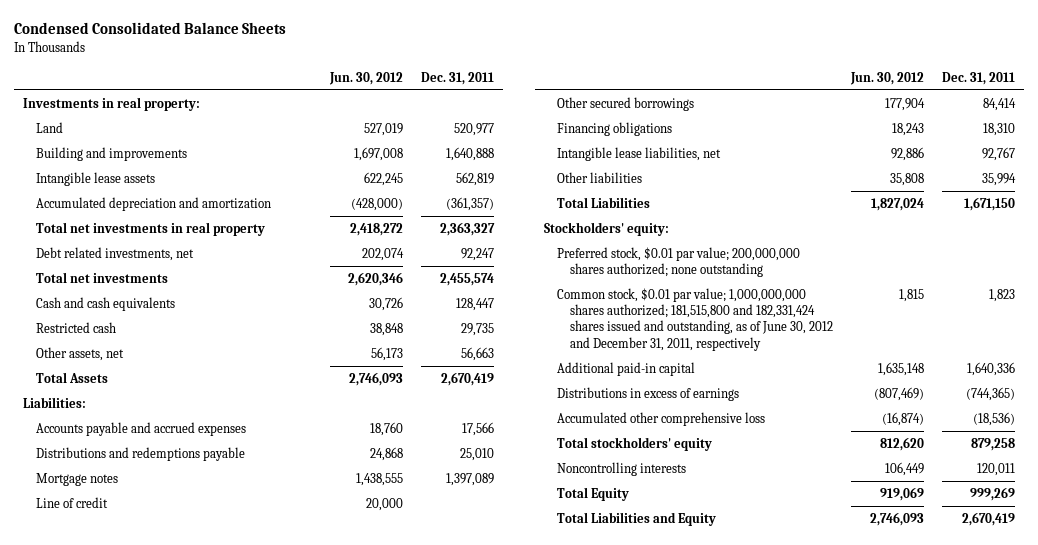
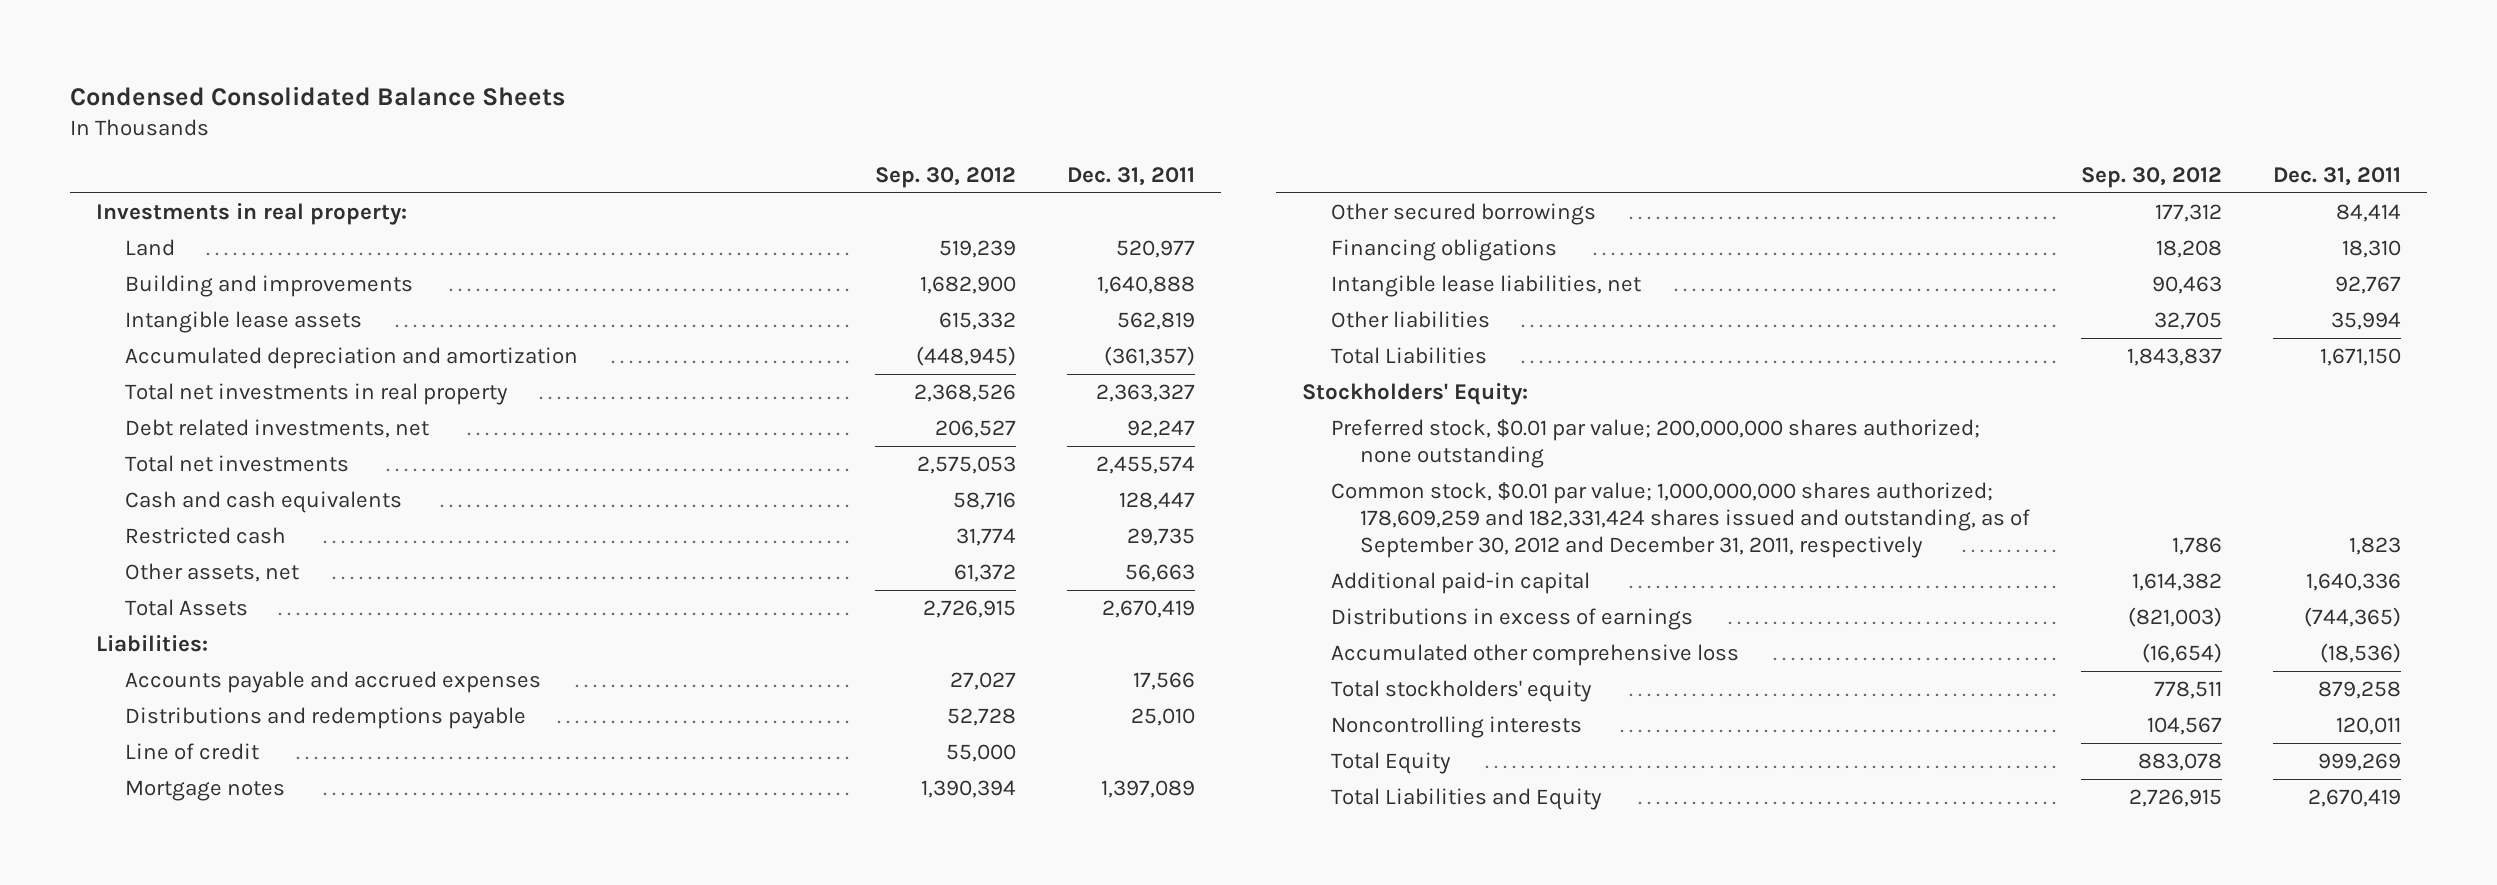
- | Jun. 30, 2012 | Dec. 31, 2011
+ | Sep. 30, 2012 | Dec. 31, 2011
moved down: Mortgage notes | 1,390,394 | 1,397,089
- Stockholders' equity:
+ Stockholders' Equity:
- Common stock, $0.01 par value; 1,000,000,000 shares authorized; 181,515,800 and 182,331,424 shares issued and outstanding, as of June 30, 2012 and December 31, 2011, respectively | 1,815 | 1,823
+ Common stock, $0.01 par value; 1,000,000,000 shares authorized; 178,609,259 and 182,331,424 shares issued and outstanding, as of September 30, 2012 and December 31, 2011, respectively | 1,786 | 1,823

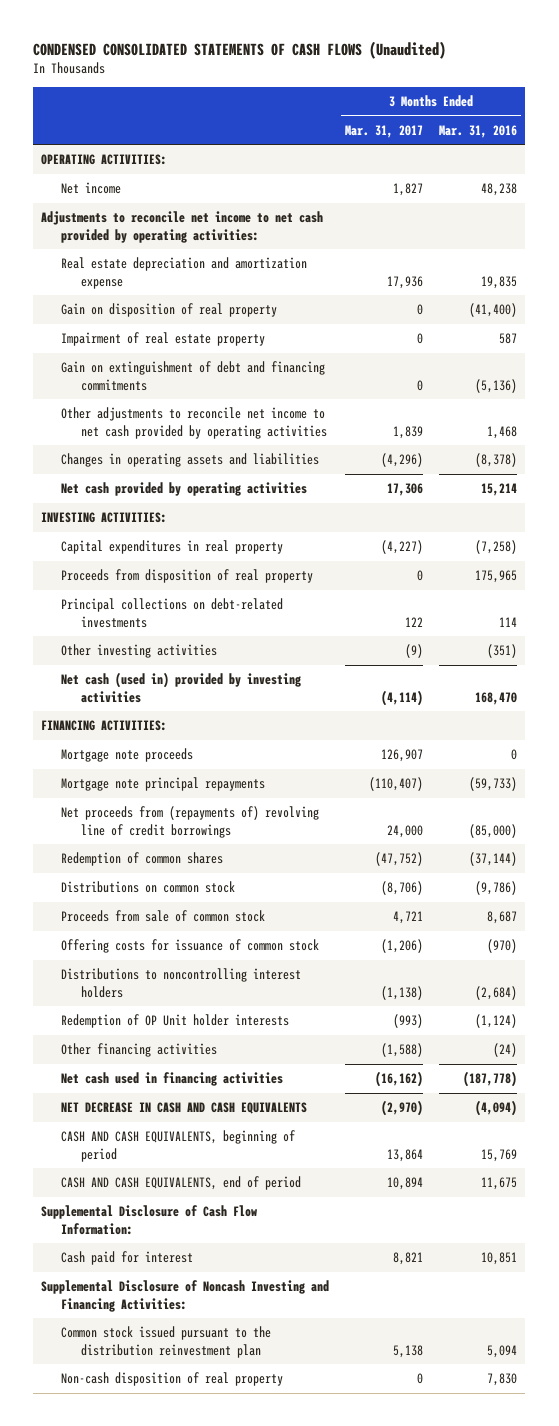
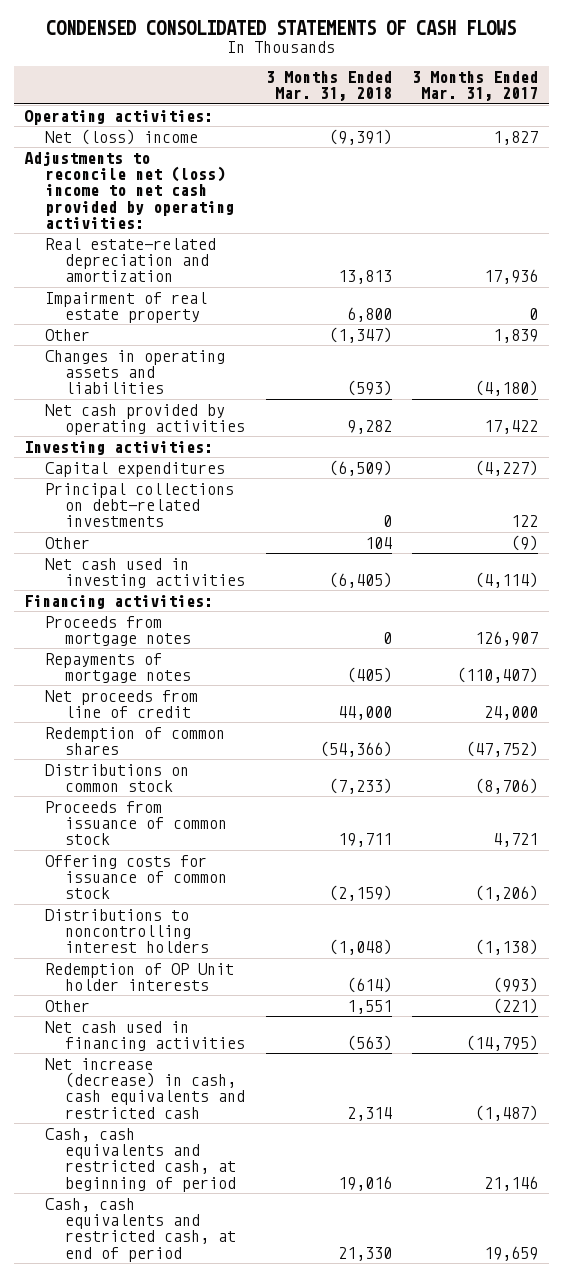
- CONDENSED CONSOLIDATED STATEMENTS OF CASH FLOWS (Unaudited)
+ CONDENSED CONSOLIDATED STATEMENTS OF CASH FLOWS
- | 3 Months Ended Mar. 31, 2017 | 3 Months Ended Mar. 31, 2016
+ | 3 Months Ended Mar. 31, 2018 | 3 Months Ended Mar. 31, 2017
- OPERATING ACTIVITIES:
- Net income | 1,827 | 48,238
- Adjustments to reconcile net income to net cash provided by operating activities:
- Real estate depreciation and amortization expense | 17,936 | 19,835
- Gain on disposition of real property | 0 | (41,400)
+ Operating activities:
+ Net (loss) income | (9,391) | 1,827
+ Adjustments to reconcile net (loss) income to net cash provided by operating activities:
+ Real estate-related depreciation and amortization | 13,813 | 17,936
- Gain on extinguishment of debt and financing commitments | 0 | (5,136)
- Other adjustments to reconcile net income to net cash provided by operating activities | 1,839 | 1,468
- Changes in operating assets and liabilities | (4,296) | (8,378)
- Net cash provided by operating activities | 17,306 | 15,214
- INVESTING ACTIVITIES:
- Capital expenditures in real property | (4,227) | (7,258)
- Proceeds from disposition of real property | 0 | 175,965
+ Other | (1,347) | 1,839
+ Changes in operating assets and liabilities | (593) | (4,180)
+ Net cash provided by operating activities | 9,282 | 17,422
+ Investing activities:
+ Capital expenditures | (6,509) | (4,227)
- Other investing activities | (9) | (351)
- Net cash (used in) provided by investing activities | (4,114) | 168,470
- FINANCING ACTIVITIES:
- Mortgage note proceeds | 126,907 | 0
- Mortgage note principal repayments | (110,407) | (59,733)
- Net proceeds from (repayments of) revolving line of credit borrowings | 24,000 | (85,000)
+ Other | 104 | (9)
+ Net cash used in investing activities | (6,405) | (4,114)
+ Financing activities:
+ Proceeds from mortgage notes | 0 | 126,907
+ Repayments of mortgage notes | (405) | (110,407)
+ Net proceeds from line of credit | 44,000 | 24,000
- Proceeds from sale of common stock | 4,721 | 8,687
+ Proceeds from issuance of common stock | 19,711 | 4,721
- Other financing activities | (1,588) | (24)
- Net cash used in financing activities | (16,162) | (187,778)
- NET DECREASE IN CASH AND CASH EQUIVALENTS | (2,970) | (4,094)
- CASH AND CASH EQUIVALENTS, beginning of period | 13,864 | 15,769
- CASH AND CASH EQUIVALENTS, end of period | 10,894 | 11,675
- Supplemental Disclosure of Cash Flow Information:
- Cash paid for interest | 8,821 | 10,851
- Supplemental Disclosure of Noncash Investing and Financing Activities:
- Common stock issued pursuant to the distribution reinvestment plan | 5,138 | 5,094
- Non-cash disposition of real property | 0 | 7,830
+ Other | 1,551 | (221)
+ Net cash used in financing activities | (563) | (14,795)
+ Net increase (decrease) in cash, cash equivalents and restricted cash | 2,314 | (1,487)
+ Cash, cash equivalents and restricted cash, at beginning of period | 19,016 | 21,146
+ Cash, cash equivalents and restricted cash, at end of period | 21,330 | 19,659

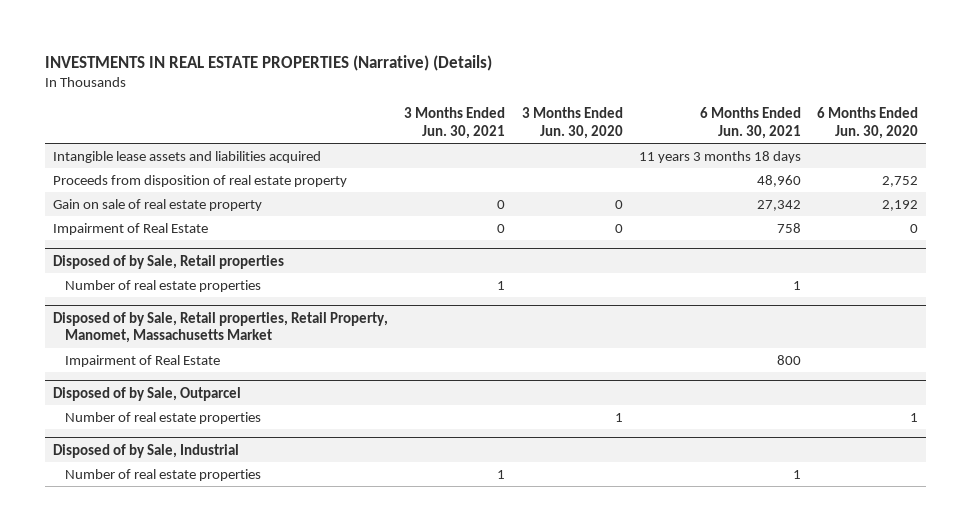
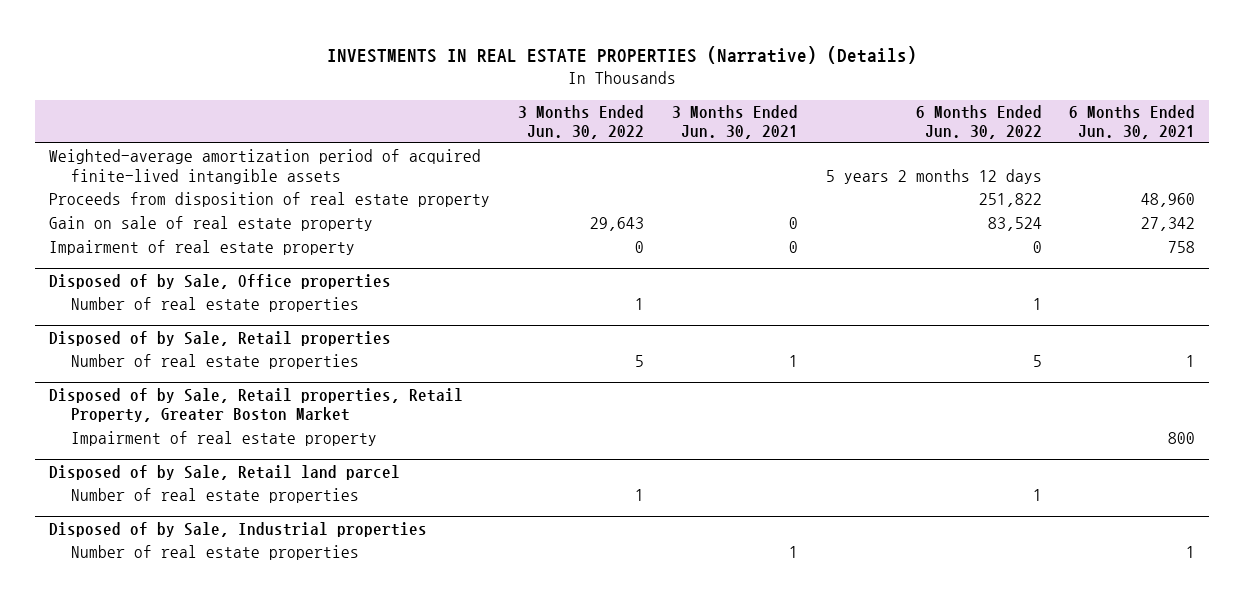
- | 3 Months Ended Jun. 30, 2021 | 3 Months Ended Jun. 30, 2020 | 6 Months Ended Jun. 30, 2021 | 6 Months Ended Jun. 30, 2020
+ | 3 Months Ended Jun. 30, 2022 | 3 Months Ended Jun. 30, 2021 | 6 Months Ended Jun. 30, 2022 | 6 Months Ended Jun. 30, 2021
- Intangible lease assets and liabilities acquired | | | 11 years 3 months 18 days |
+ Weighted-average amortization period of acquired finite-lived intangible assets | | | 5 years 2 months 12 days |
- Impairment of Real Estate | 0 | 0 | 758 | 0
+ Impairment of real estate property | 0 | 0 | 0 | 758
+ Disposed of by Sale, Office properties
+ Number of real estate properties | 1 | | 1 |
- Disposed of by Sale, Retail properties, Retail Property, Manomet, Massachusetts Market
- Impairment of Real Estate | | | 800 |
- Disposed of by Sale, Outparcel
+ Disposed of by Sale, Retail properties, Retail Property, Greater Boston Market
+ Impairment of real estate property | | | | 800
+ Disposed of by Sale, Retail land parcel
- Disposed of by Sale, Industrial
+ Disposed of by Sale, Industrial properties

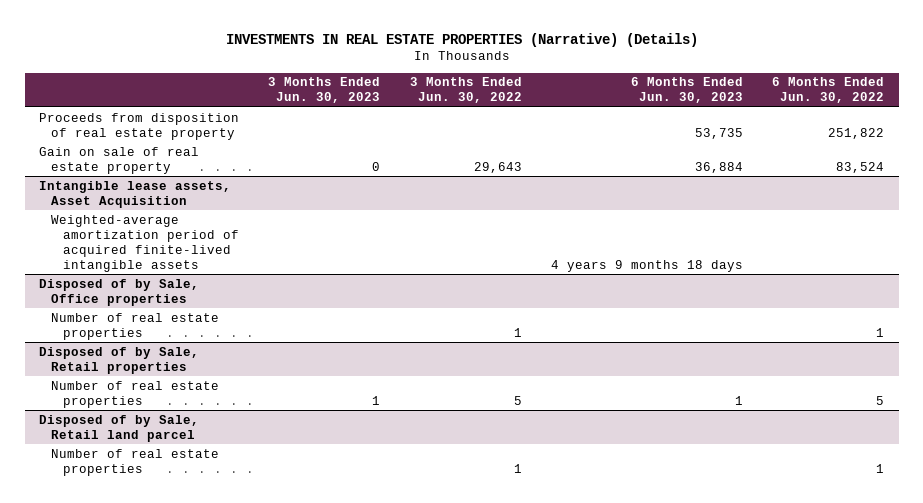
- | 3 Months Ended Jun. 30, 2022 | 3 Months Ended Jun. 30, 2021 | 6 Months Ended Jun. 30, 2022 | 6 Months Ended Jun. 30, 2021
+ | 3 Months Ended Jun. 30, 2023 | 3 Months Ended Jun. 30, 2022 | 6 Months Ended Jun. 30, 2023 | 6 Months Ended Jun. 30, 2022
- Weighted-average amortization period of acquired finite-lived intangible assets | | | 5 years 2 months 12 days |
- Impairment of real estate property | 0 | 0 | 0 | 758
+ Intangible lease assets, Asset Acquisition
+ Weighted-average amortization period of acquired finite-lived intangible assets | | | 4 years 9 months 18 days |
- Disposed of by Sale, Retail properties, Retail Property, Greater Boston Market
- Impairment of real estate property | | | | 800
- Disposed of by Sale, Industrial properties
- Number of real estate properties | | 1 | | 1

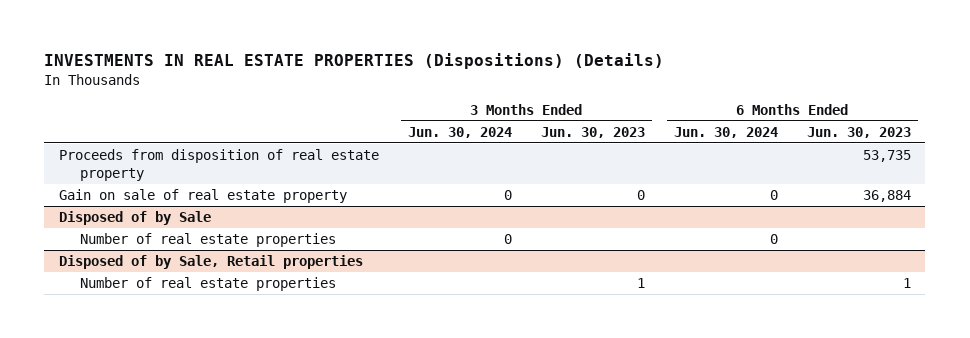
- INVESTMENTS IN REAL ESTATE PROPERTIES (Narrative) (Details)
+ INVESTMENTS IN REAL ESTATE PROPERTIES (Dispositions) (Details)
- | 3 Months Ended Jun. 30, 2023 | 3 Months Ended Jun. 30, 2022 | 6 Months Ended Jun. 30, 2023 | 6 Months Ended Jun. 30, 2022
+ | 3 Months Ended Jun. 30, 2024 | 3 Months Ended Jun. 30, 2023 | 6 Months Ended Jun. 30, 2024 | 6 Months Ended Jun. 30, 2023
- Intangible lease assets, Asset Acquisition
- Weighted-average amortization period of acquired finite-lived intangible assets | | | 4 years 9 months 18 days |
- Disposed of by Sale, Office properties
+ Disposed of by Sale
- Disposed of by Sale, Retail land parcel
- Number of real estate properties | | 1 | | 1

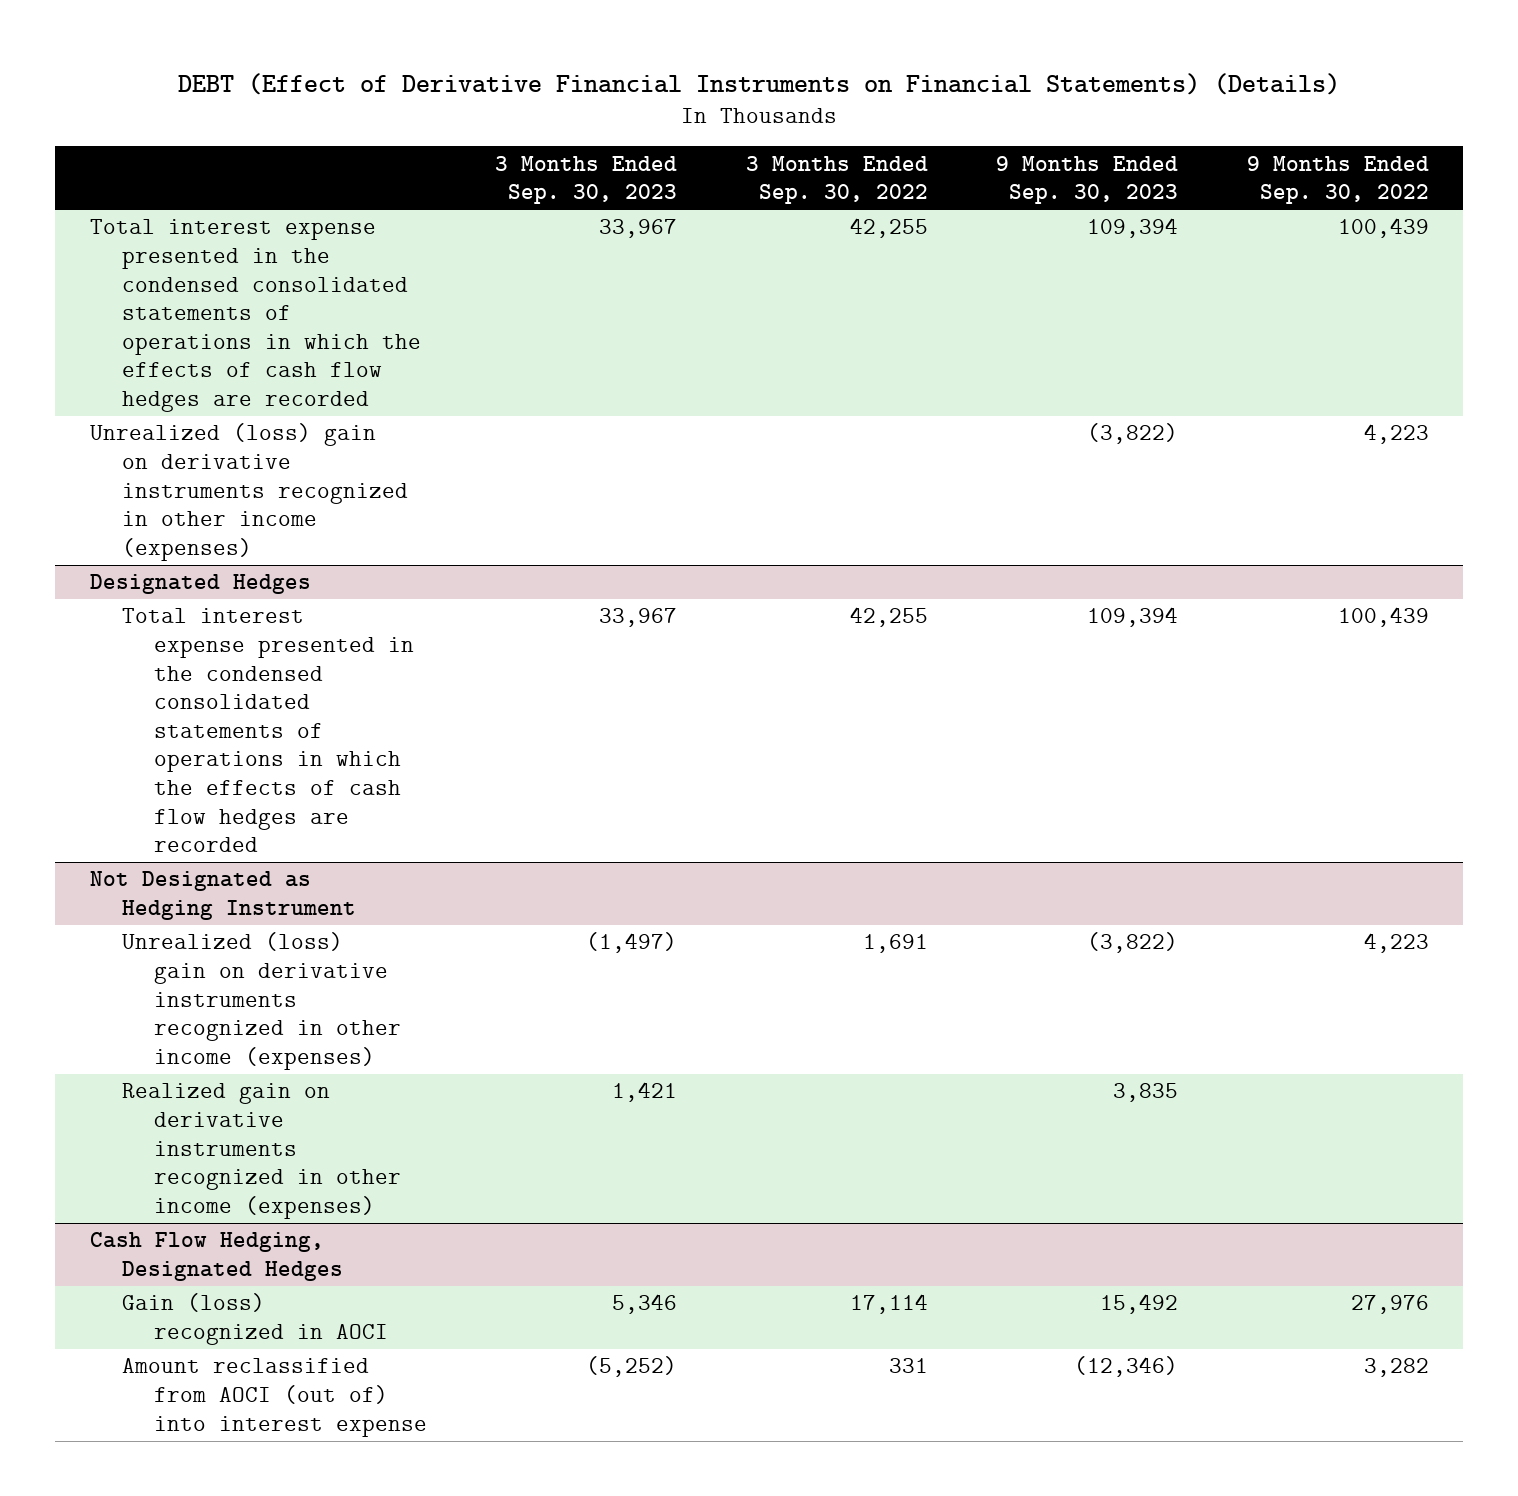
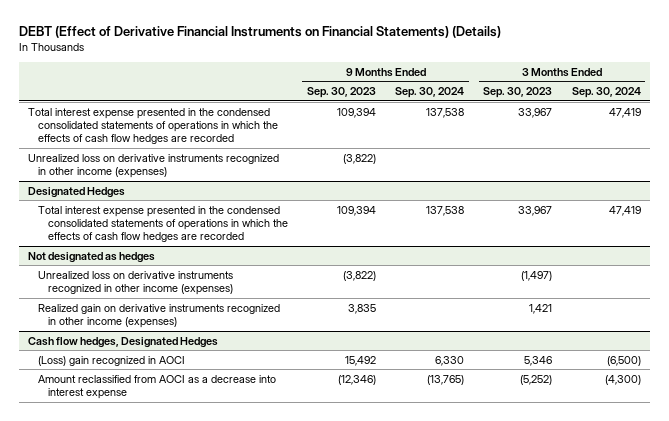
- | 3 Months Ended Sep. 30, 2023 | 3 Months Ended Sep. 30, 2022 | 9 Months Ended Sep. 30, 2023 | 9 Months Ended Sep. 30, 2022
+ | 9 Months Ended Sep. 30, 2023 | 9 Months Ended Sep. 30, 2024 | 3 Months Ended Sep. 30, 2023 | 3 Months Ended Sep. 30, 2024
- Unrealized (loss) gain on derivative instruments recognized in other income (expenses) | | | (3,822) | 4,223
+ Unrealized loss on derivative instruments recognized in other income (expenses) | (3,822) | | |
- Not Designated as Hedging Instrument
- Unrealized (loss) gain on derivative instruments recognized in other income (expenses) | (1,497) | 1,691 | (3,822) | 4,223
+ Not designated as hedges
+ Unrealized loss on derivative instruments recognized in other income (expenses) | (3,822) | | (1,497) |
- Cash Flow Hedging, Designated Hedges
- Gain (loss) recognized in AOCI | 5,346 | 17,114 | 15,492 | 27,976
- Amount reclassified from AOCI (out of) into interest expense | (5,252) | 331 | (12,346) | 3,282
+ Cash flow hedges, Designated Hedges
+ (Loss) gain recognized in AOCI | 15,492 | 6,330 | 5,346 | (6,500)
+ Amount reclassified from AOCI as a decrease into interest expense | (12,346) | (13,765) | (5,252) | (4,300)

